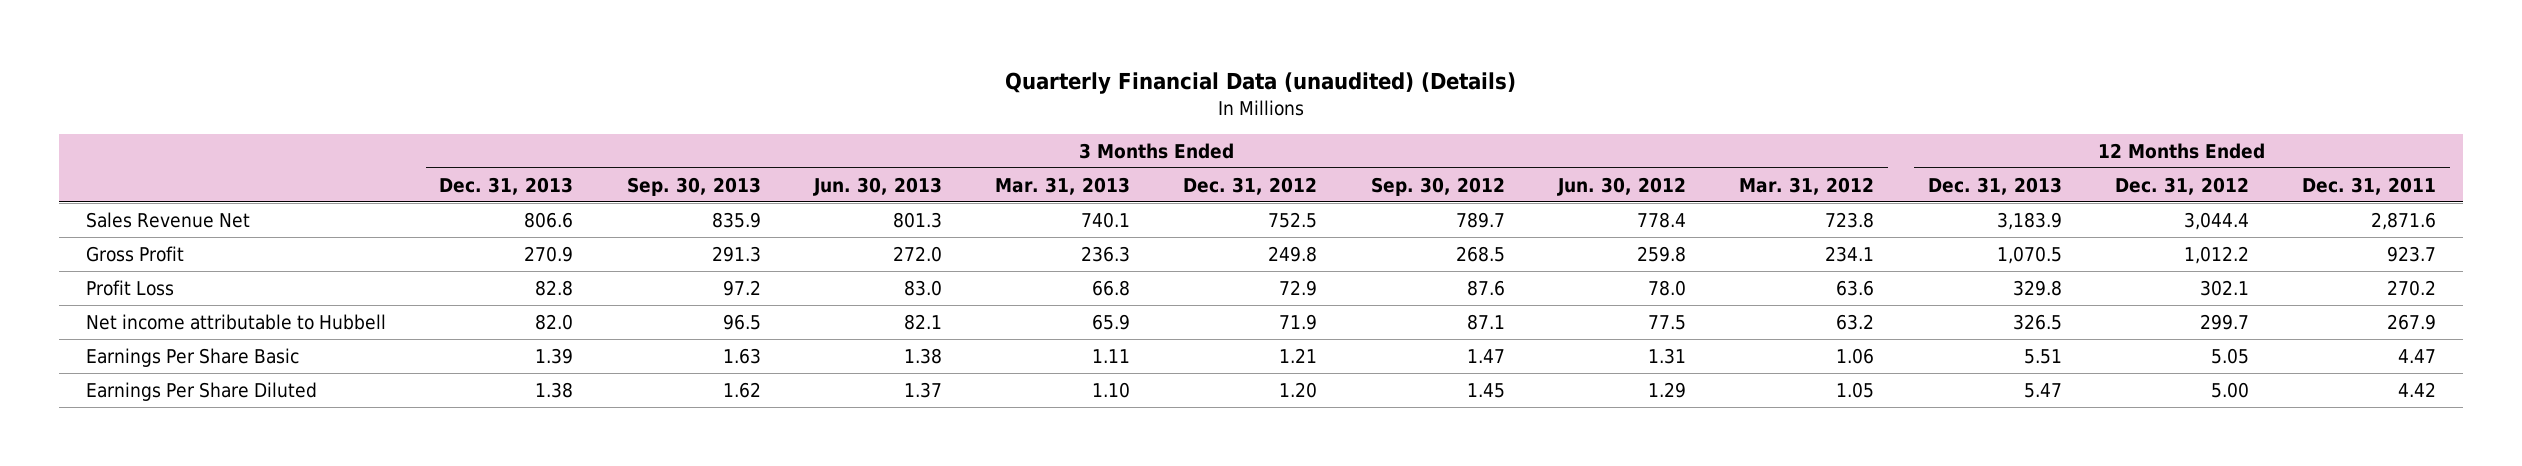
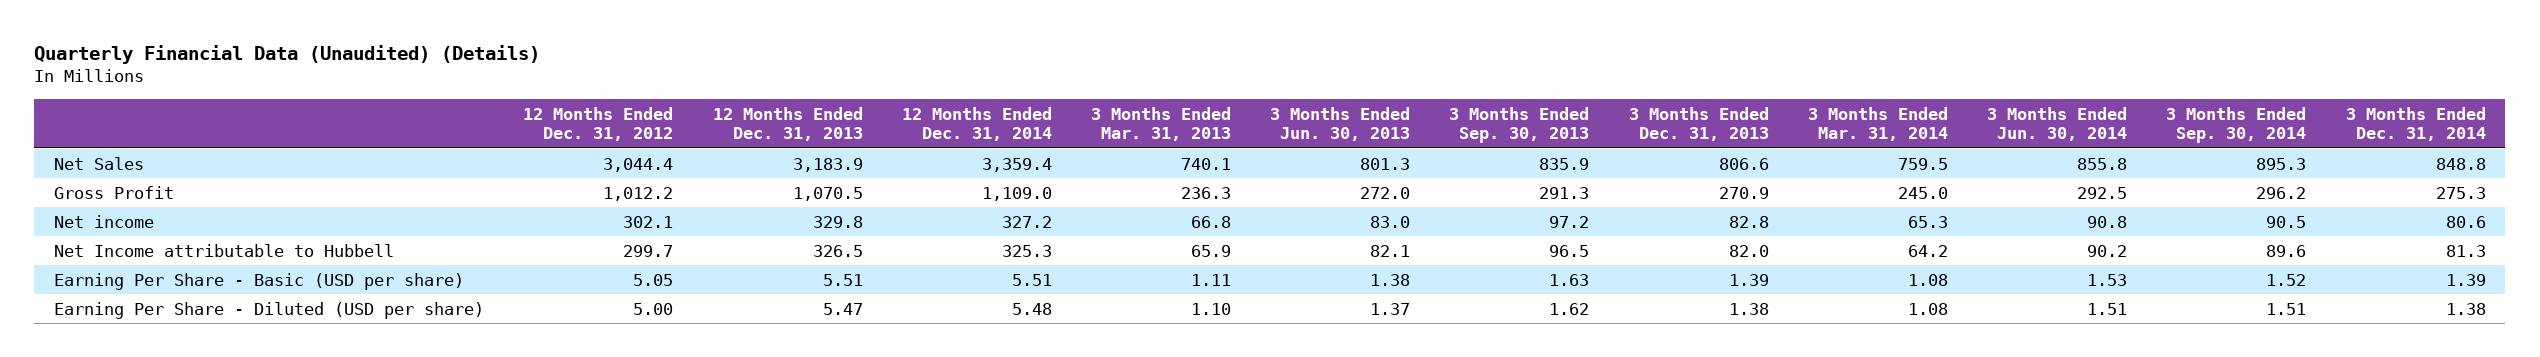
- Quarterly Financial Data (unaudited) (Details)
+ Quarterly Financial Data (Unaudited) (Details)
- | 3 Months Ended Dec. 31, 2013 | 3 Months Ended Sep. 30, 2013 | 3 Months Ended Jun. 30, 2013 | 3 Months Ended Mar. 31, 2013 | 3 Months Ended Dec. 31, 2012 | 3 Months Ended Sep. 30, 2012 | 3 Months Ended Jun. 30, 2012 | 3 Months Ended Mar. 31, 2012 | 12 Months Ended Dec. 31, 2013 | 12 Months Ended Dec. 31, 2012 | 12 Months Ended Dec. 31, 2011
+ | 12 Months Ended Dec. 31, 2012 | 12 Months Ended Dec. 31, 2013 | 12 Months Ended Dec. 31, 2014 | 3 Months Ended Mar. 31, 2013 | 3 Months Ended Jun. 30, 2013 | 3 Months Ended Sep. 30, 2013 | 3 Months Ended Dec. 31, 2013 | 3 Months Ended Mar. 31, 2014 | 3 Months Ended Jun. 30, 2014 | 3 Months Ended Sep. 30, 2014 | 3 Months Ended Dec. 31, 2014
- Sales Revenue Net | 806.6 | 835.9 | 801.3 | 740.1 | 752.5 | 789.7 | 778.4 | 723.8 | 3,183.9 | 3,044.4 | 2,871.6
+ Net Sales | 3,044.4 | 3,183.9 | 3,359.4 | 740.1 | 801.3 | 835.9 | 806.6 | 759.5 | 855.8 | 895.3 | 848.8
- Profit Loss | 82.8 | 97.2 | 83.0 | 66.8 | 72.9 | 87.6 | 78.0 | 63.6 | 329.8 | 302.1 | 270.2
- Net income attributable to Hubbell | 82.0 | 96.5 | 82.1 | 65.9 | 71.9 | 87.1 | 77.5 | 63.2 | 326.5 | 299.7 | 267.9
- Earnings Per Share Basic | 1.39 | 1.63 | 1.38 | 1.11 | 1.21 | 1.47 | 1.31 | 1.06 | 5.51 | 5.05 | 4.47
- Earnings Per Share Diluted | 1.38 | 1.62 | 1.37 | 1.10 | 1.20 | 1.45 | 1.29 | 1.05 | 5.47 | 5.00 | 4.42
+ Net income | 302.1 | 329.8 | 327.2 | 66.8 | 83.0 | 97.2 | 82.8 | 65.3 | 90.8 | 90.5 | 80.6
+ Net Income attributable to Hubbell | 299.7 | 326.5 | 325.3 | 65.9 | 82.1 | 96.5 | 82.0 | 64.2 | 90.2 | 89.6 | 81.3
+ Earning Per Share - Basic (USD per share) | 5.05 | 5.51 | 5.51 | 1.11 | 1.38 | 1.63 | 1.39 | 1.08 | 1.53 | 1.52 | 1.39
+ Earning Per Share - Diluted (USD per share) | 5.00 | 5.47 | 5.48 | 1.10 | 1.37 | 1.62 | 1.38 | 1.08 | 1.51 | 1.51 | 1.38

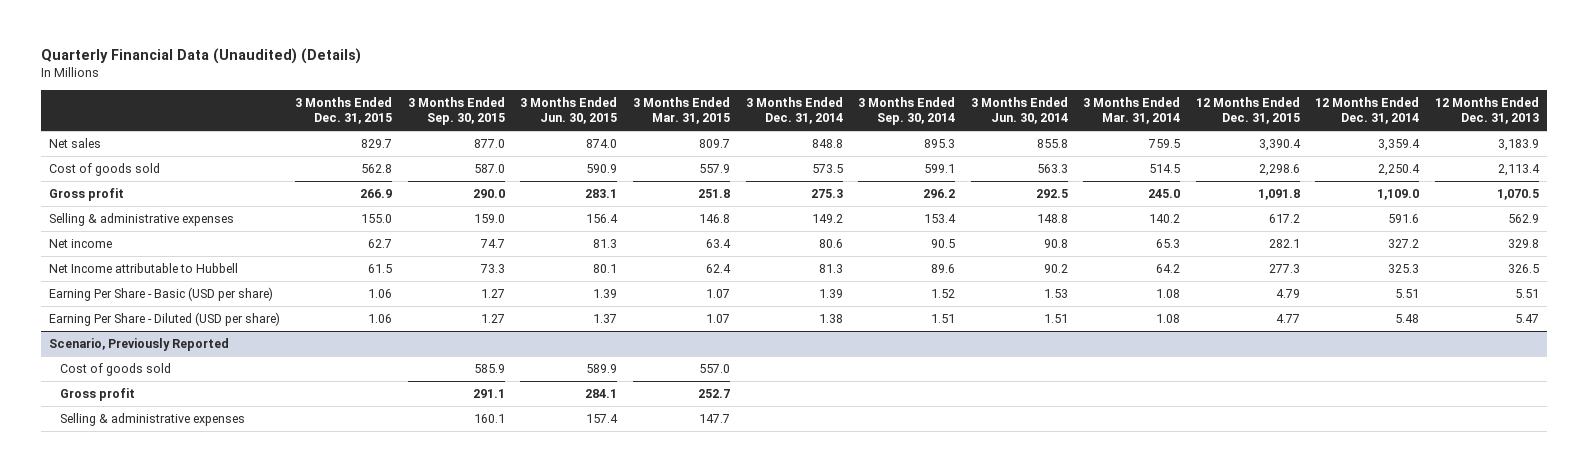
- | 12 Months Ended Dec. 31, 2012 | 12 Months Ended Dec. 31, 2013 | 12 Months Ended Dec. 31, 2014 | 3 Months Ended Mar. 31, 2013 | 3 Months Ended Jun. 30, 2013 | 3 Months Ended Sep. 30, 2013 | 3 Months Ended Dec. 31, 2013 | 3 Months Ended Mar. 31, 2014 | 3 Months Ended Jun. 30, 2014 | 3 Months Ended Sep. 30, 2014 | 3 Months Ended Dec. 31, 2014
+ | 3 Months Ended Dec. 31, 2015 | 3 Months Ended Sep. 30, 2015 | 3 Months Ended Jun. 30, 2015 | 3 Months Ended Mar. 31, 2015 | 3 Months Ended Dec. 31, 2014 | 3 Months Ended Sep. 30, 2014 | 3 Months Ended Jun. 30, 2014 | 3 Months Ended Mar. 31, 2014 | 12 Months Ended Dec. 31, 2015 | 12 Months Ended Dec. 31, 2014 | 12 Months Ended Dec. 31, 2013
- Net Sales | 3,044.4 | 3,183.9 | 3,359.4 | 740.1 | 801.3 | 835.9 | 806.6 | 759.5 | 855.8 | 895.3 | 848.8
- Gross Profit | 1,012.2 | 1,070.5 | 1,109.0 | 236.3 | 272.0 | 291.3 | 270.9 | 245.0 | 292.5 | 296.2 | 275.3
+ Net sales | 829.7 | 877.0 | 874.0 | 809.7 | 848.8 | 895.3 | 855.8 | 759.5 | 3,390.4 | 3,359.4 | 3,183.9
+ Cost of goods sold | 562.8 | 587.0 | 590.9 | 557.9 | 573.5 | 599.1 | 563.3 | 514.5 | 2,298.6 | 2,250.4 | 2,113.4
+ Gross profit | 266.9 | 290.0 | 283.1 | 251.8 | 275.3 | 296.2 | 292.5 | 245.0 | 1,091.8 | 1,109.0 | 1,070.5
+ Selling & administrative expenses | 155.0 | 159.0 | 156.4 | 146.8 | 149.2 | 153.4 | 148.8 | 140.2 | 617.2 | 591.6 | 562.9
+ Scenario, Previously Reported
+ Cost of goods sold | | 585.9 | 589.9 | 557.0 | | | | | | |
+ Gross profit | | 291.1 | 284.1 | 252.7 | | | | | | |
+ Selling & administrative expenses | | 160.1 | 157.4 | 147.7 | | | | | | |

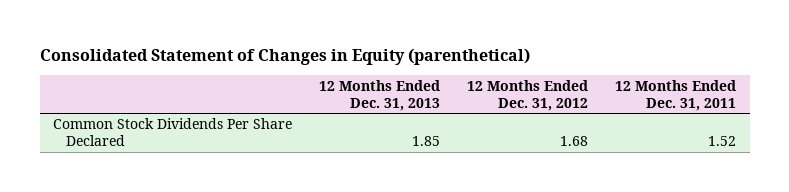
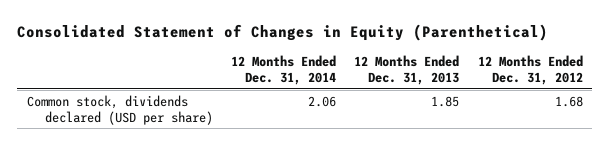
- Consolidated Statement of Changes in Equity (parenthetical)
+ Consolidated Statement of Changes in Equity (Parenthetical)
- | 12 Months Ended Dec. 31, 2013 | 12 Months Ended Dec. 31, 2012 | 12 Months Ended Dec. 31, 2011
+ | 12 Months Ended Dec. 31, 2014 | 12 Months Ended Dec. 31, 2013 | 12 Months Ended Dec. 31, 2012
- Common Stock Dividends Per Share Declared | 1.85 | 1.68 | 1.52
+ Common stock, dividends declared (USD per share) | 2.06 | 1.85 | 1.68

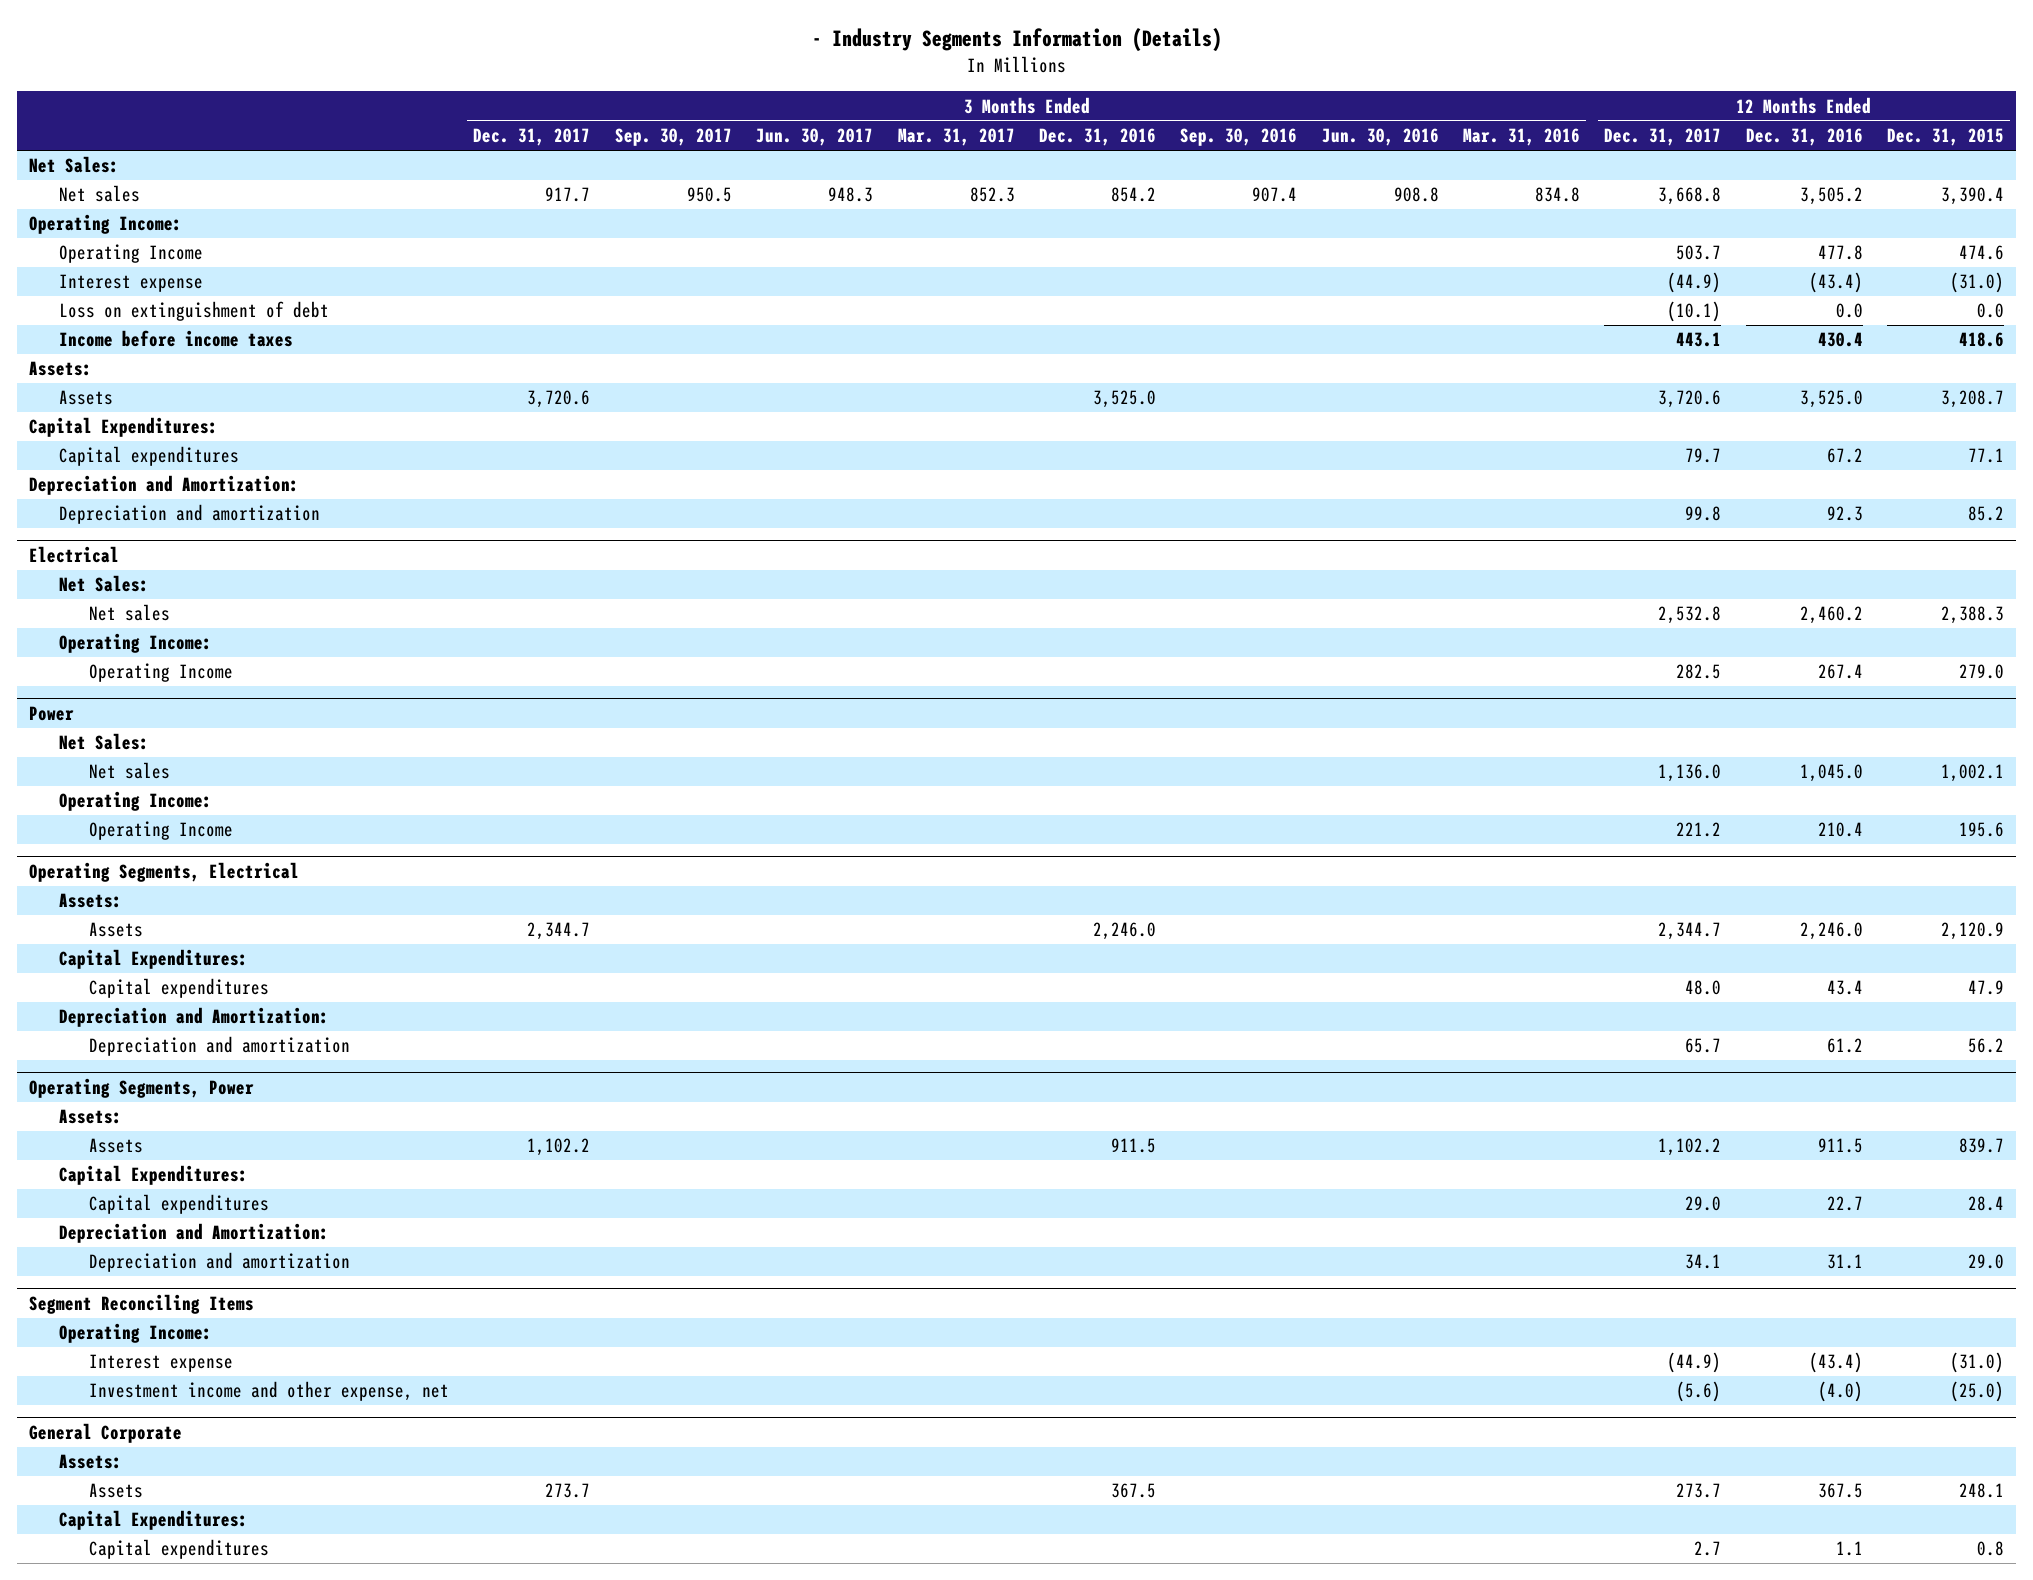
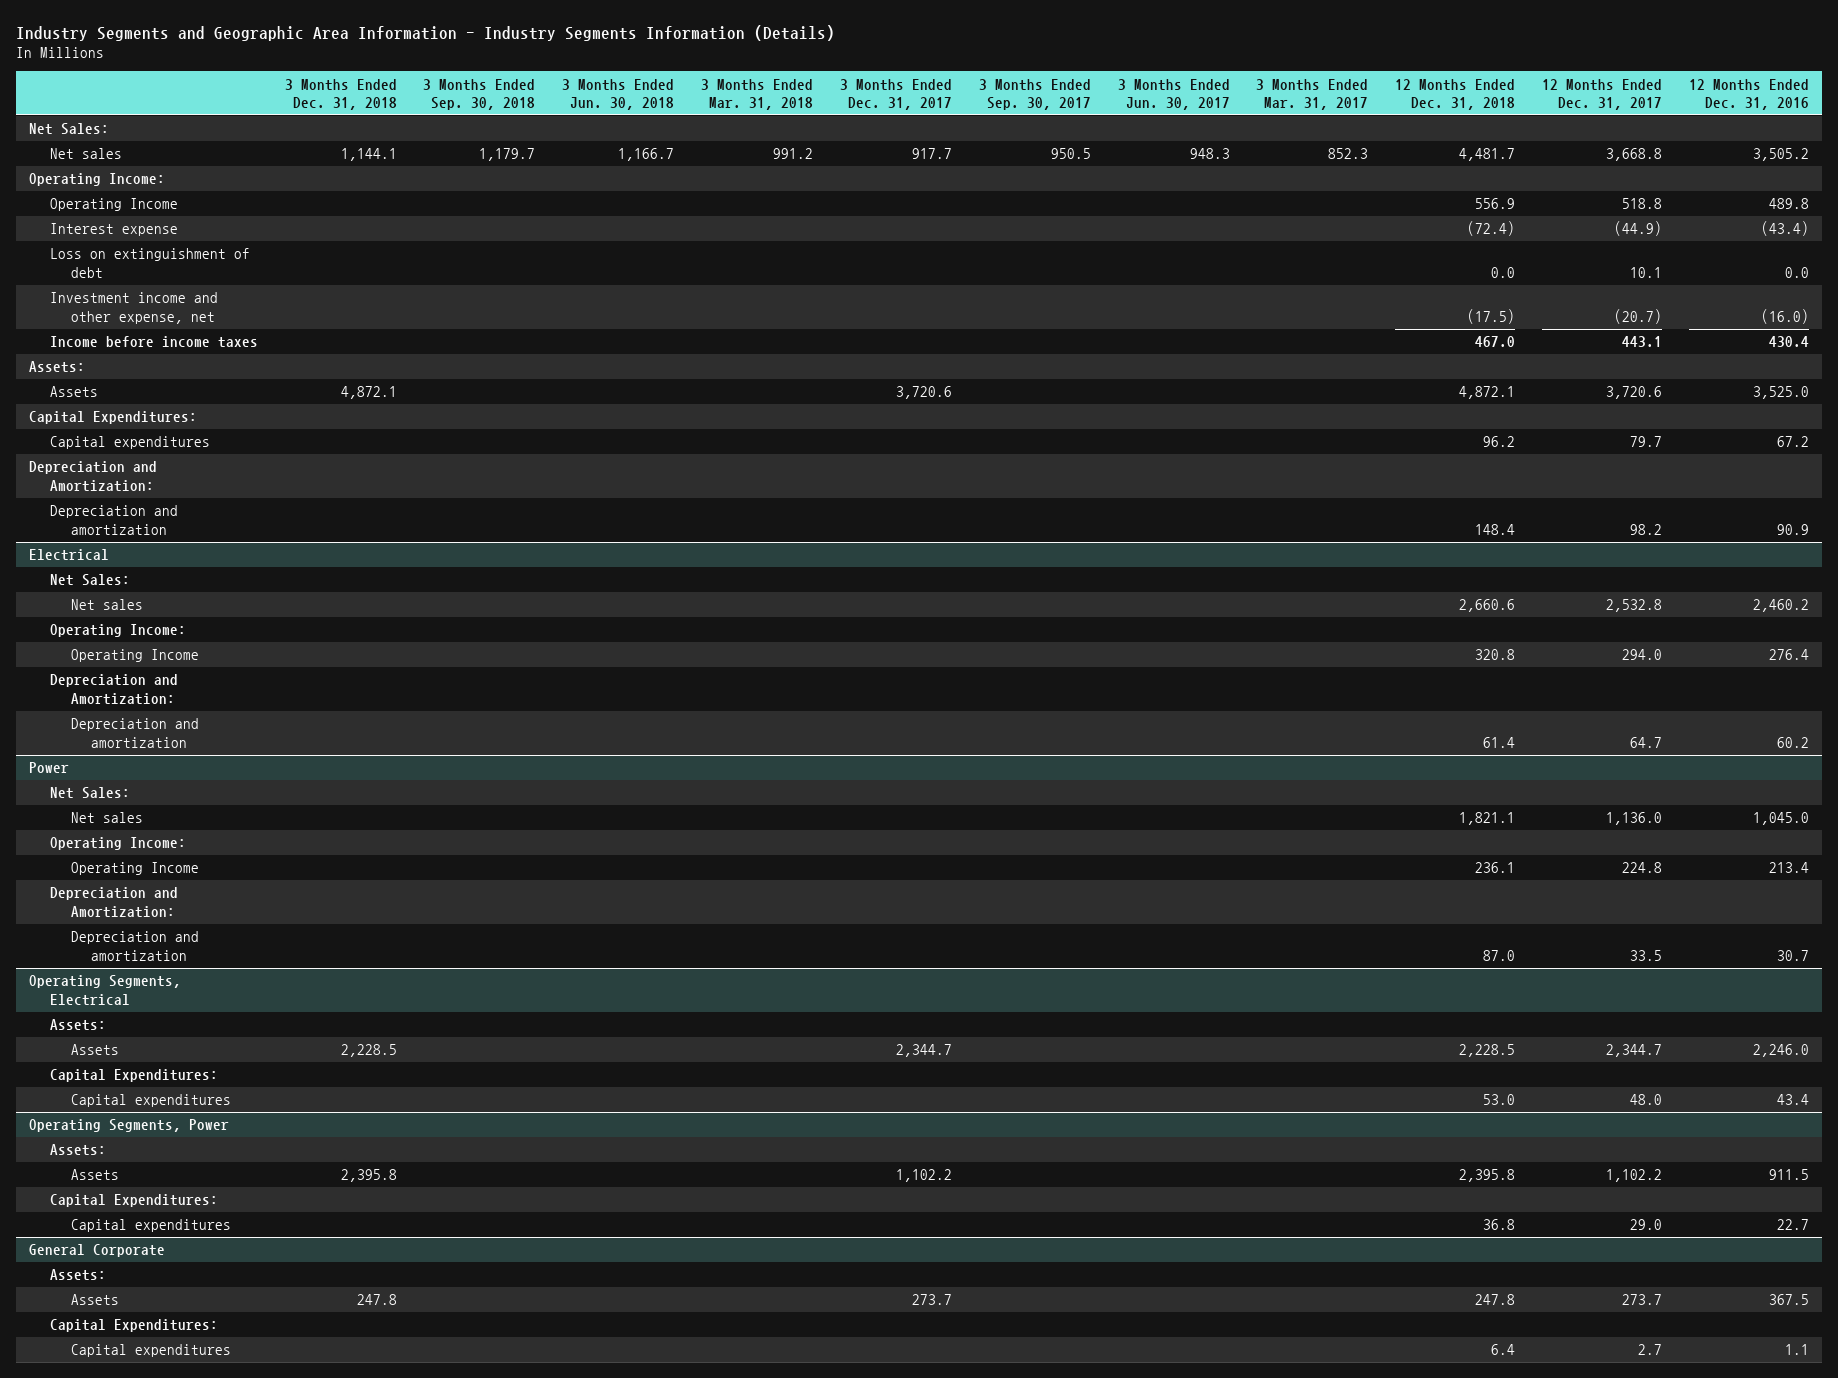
- - Industry Segments Information (Details)
+ Industry Segments and Geographic Area Information - Industry Segments Information (Details)
- | 3 Months Ended Dec. 31, 2017 | 3 Months Ended Sep. 30, 2017 | 3 Months Ended Jun. 30, 2017 | 3 Months Ended Mar. 31, 2017 | 3 Months Ended Dec. 31, 2016 | 3 Months Ended Sep. 30, 2016 | 3 Months Ended Jun. 30, 2016 | 3 Months Ended Mar. 31, 2016 | 12 Months Ended Dec. 31, 2017 | 12 Months Ended Dec. 31, 2016 | 12 Months Ended Dec. 31, 2015
+ | 3 Months Ended Dec. 31, 2018 | 3 Months Ended Sep. 30, 2018 | 3 Months Ended Jun. 30, 2018 | 3 Months Ended Mar. 31, 2018 | 3 Months Ended Dec. 31, 2017 | 3 Months Ended Sep. 30, 2017 | 3 Months Ended Jun. 30, 2017 | 3 Months Ended Mar. 31, 2017 | 12 Months Ended Dec. 31, 2018 | 12 Months Ended Dec. 31, 2017 | 12 Months Ended Dec. 31, 2016
- Operating Income | | | | | | | | | 503.7 | 477.8 | 474.6
+ Operating Income | | | | | | | | | 556.9 | 518.8 | 489.8
- Loss on extinguishment of debt | | | | | | | | | (10.1) | 0.0 | 0.0
+ Loss on extinguishment of debt | | | | | | | | | 0.0 | 10.1 | 0.0
+ Investment income and other expense, net | | | | | | | | | (17.5) | (20.7) | (16.0)
- Depreciation and amortization | | | | | | | | | 99.8 | 92.3 | 85.2
+ Depreciation and amortization | | | | | | | | | 148.4 | 98.2 | 90.9
@ Electrical
- Operating Income | | | | | | | | | 282.5 | 267.4 | 279.0
+ Operating Income | | | | | | | | | 320.8 | 294.0 | 276.4
+ Depreciation and Amortization:
+ Depreciation and amortization | | | | | | | | | 61.4 | 64.7 | 60.2
@ Power
- Operating Income | | | | | | | | | 221.2 | 210.4 | 195.6
+ Operating Income | | | | | | | | | 236.1 | 224.8 | 213.4
+ Depreciation and Amortization:
+ Depreciation and amortization | | | | | | | | | 87.0 | 33.5 | 30.7
@ Operating Segments, Electrical
- Depreciation and Amortization:
- Depreciation and amortization | | | | | | | | | 65.7 | 61.2 | 56.2
@ Operating Segments, Power
- Depreciation and Amortization:
- Depreciation and amortization | | | | | | | | | 34.1 | 31.1 | 29.0
- Segment Reconciling Items
- Operating Income:
- Interest expense | | | | | | | | | (44.9) | (43.4) | (31.0)
- Investment income and other expense, net | | | | | | | | | (5.6) | (4.0) | (25.0)

